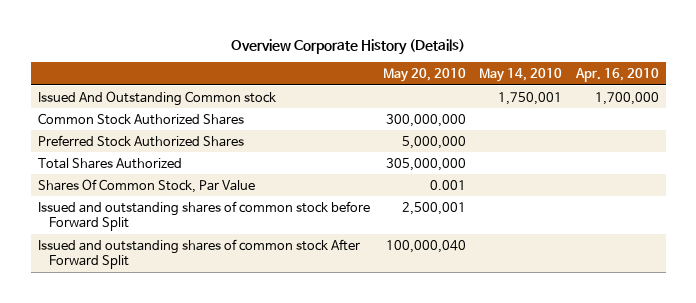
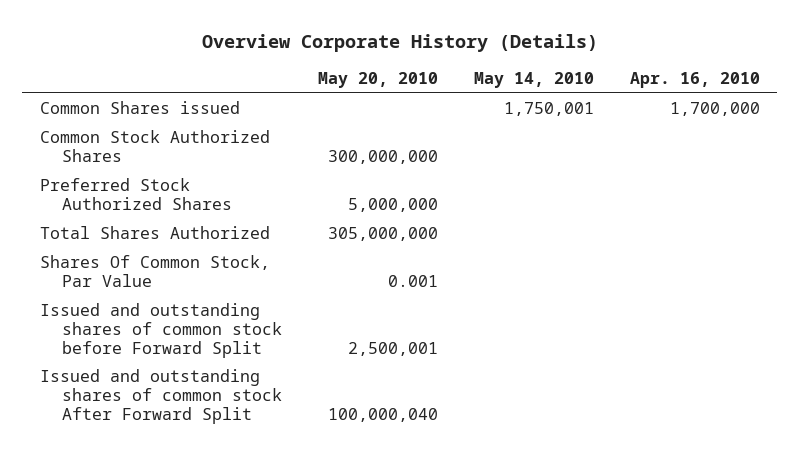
- Issued And Outstanding Common stock | | 1,750,001 | 1,700,000
+ Common Shares issued | | 1,750,001 | 1,700,000

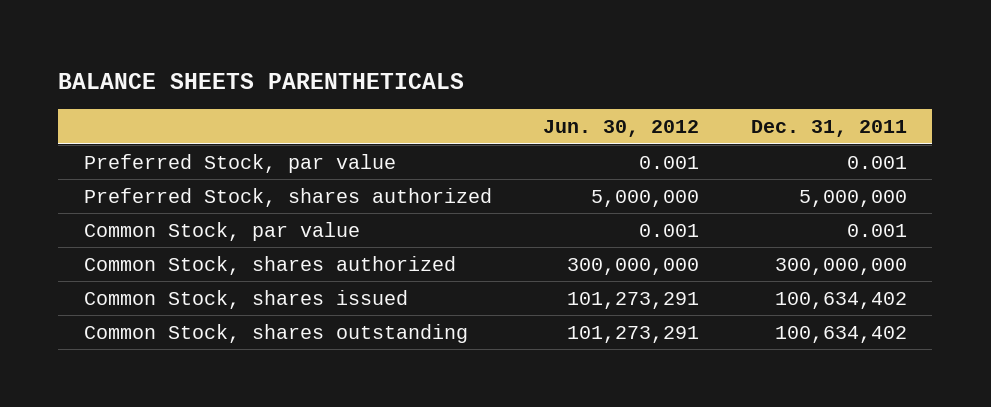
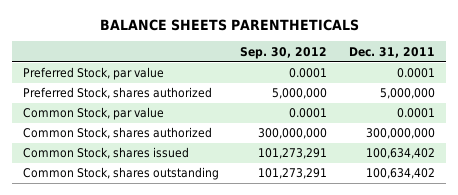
- | Jun. 30, 2012 | Dec. 31, 2011
+ | Sep. 30, 2012 | Dec. 31, 2011
- Preferred Stock, par value | 0.001 | 0.001
+ Preferred Stock, par value | 0.0001 | 0.0001
- Common Stock, par value | 0.001 | 0.001
+ Common Stock, par value | 0.0001 | 0.0001

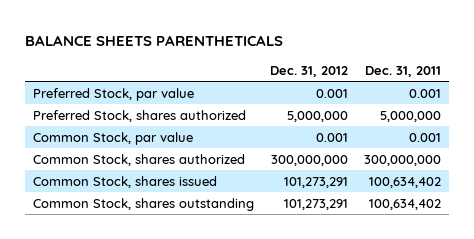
- | Sep. 30, 2012 | Dec. 31, 2011
+ | Dec. 31, 2012 | Dec. 31, 2011
- Preferred Stock, par value | 0.0001 | 0.0001
+ Preferred Stock, par value | 0.001 | 0.001
- Common Stock, par value | 0.0001 | 0.0001
+ Common Stock, par value | 0.001 | 0.001

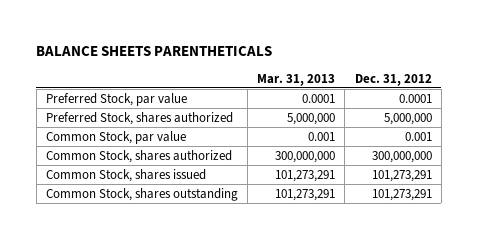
- | Dec. 31, 2012 | Dec. 31, 2011
+ | Mar. 31, 2013 | Dec. 31, 2012
- Preferred Stock, par value | 0.001 | 0.001
+ Preferred Stock, par value | 0.0001 | 0.0001

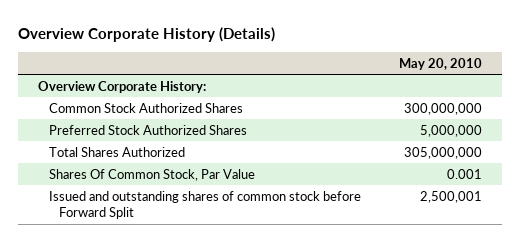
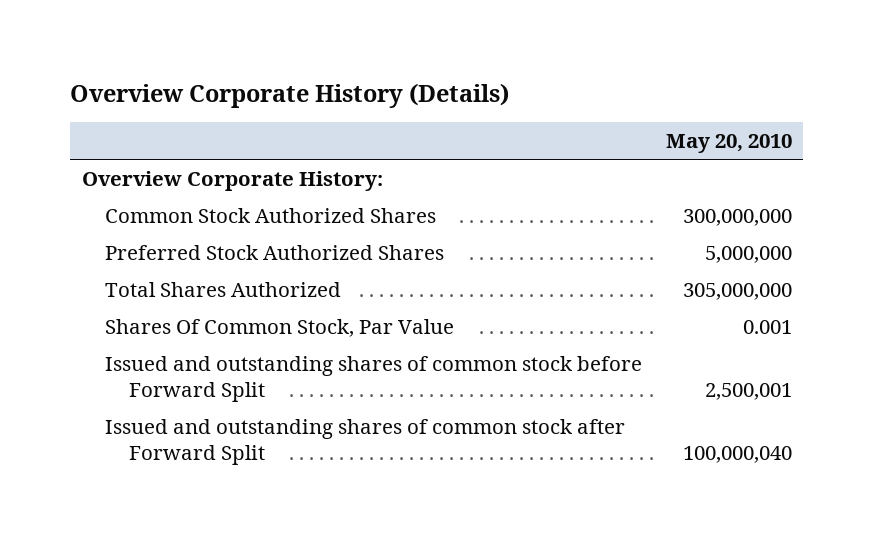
+ Issued and outstanding shares of common stock after Forward Split | 100,000,040

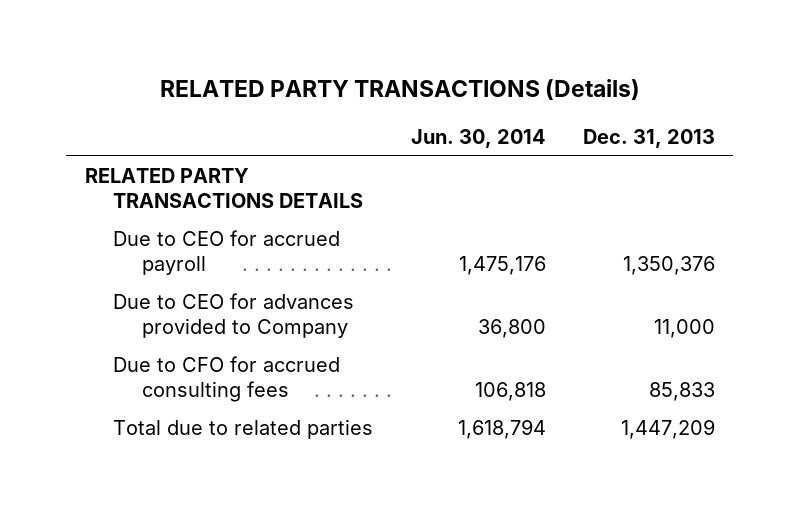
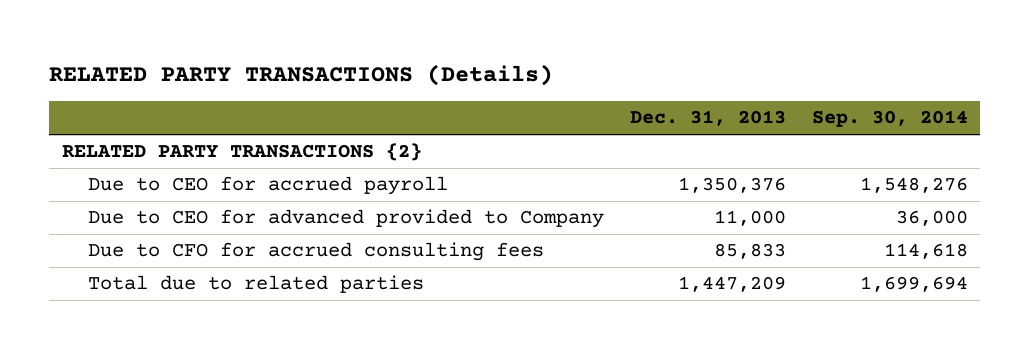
- | Jun. 30, 2014 | Dec. 31, 2013
+ | Dec. 31, 2013 | Sep. 30, 2014
- RELATED PARTY TRANSACTIONS DETAILS
+ RELATED PARTY TRANSACTIONS {2}
- Due to CEO for advances provided to Company | 36,800 | 11,000
+ Due to CEO for advanced provided to Company | 11,000 | 36,000

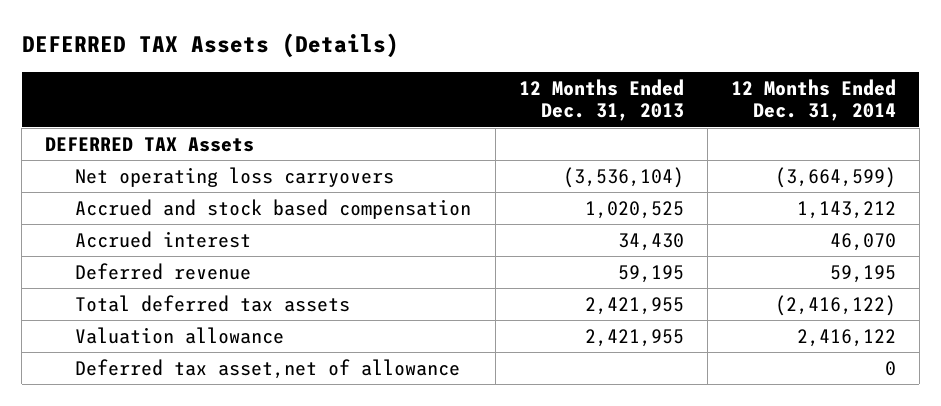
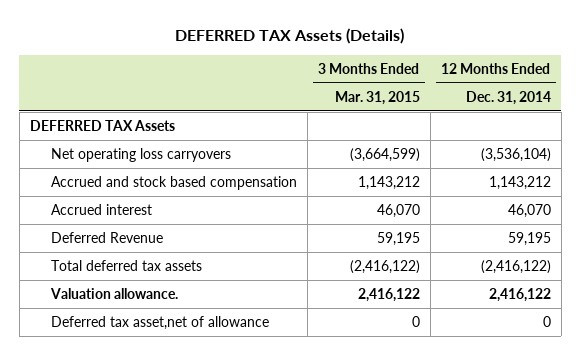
- | 12 Months Ended Dec. 31, 2013 | 12 Months Ended Dec. 31, 2014
+ | 3 Months Ended Mar. 31, 2015 | 12 Months Ended Dec. 31, 2014
- Net operating loss carryovers | (3,536,104) | (3,664,599)
+ Net operating loss carryovers | (3,664,599) | (3,536,104)
- Deferred revenue | 59,195 | 59,195
+ Deferred Revenue | 59,195 | 59,195
- Valuation allowance | 2,421,955 | 2,416,122
+ Valuation allowance. | 2,416,122 | 2,416,122

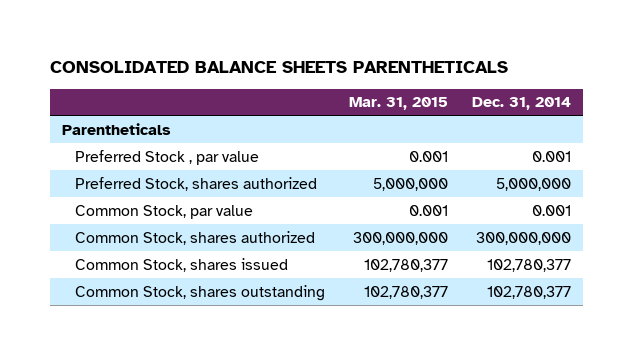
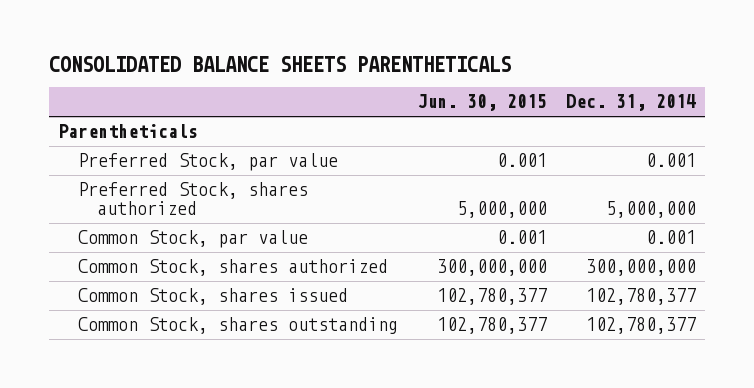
- | Mar. 31, 2015 | Dec. 31, 2014
+ | Jun. 30, 2015 | Dec. 31, 2014
- Preferred Stock , par value | 0.001 | 0.001
+ Preferred Stock, par value | 0.001 | 0.001

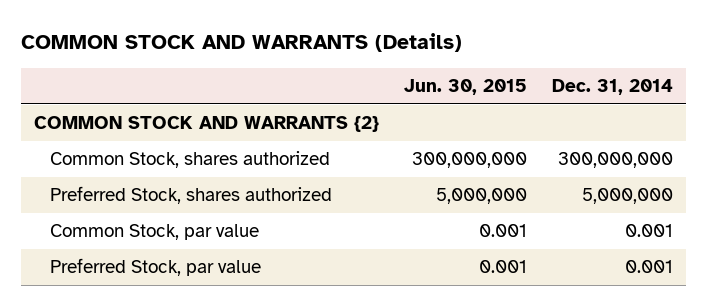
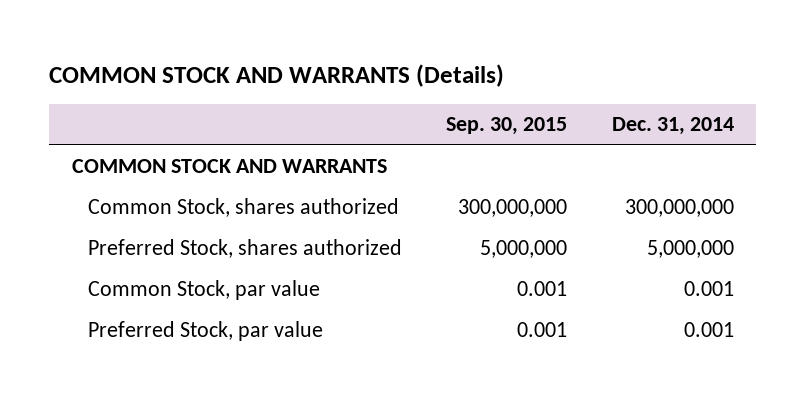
- | Jun. 30, 2015 | Dec. 31, 2014
+ | Sep. 30, 2015 | Dec. 31, 2014
- COMMON STOCK AND WARRANTS {2}
+ COMMON STOCK AND WARRANTS

